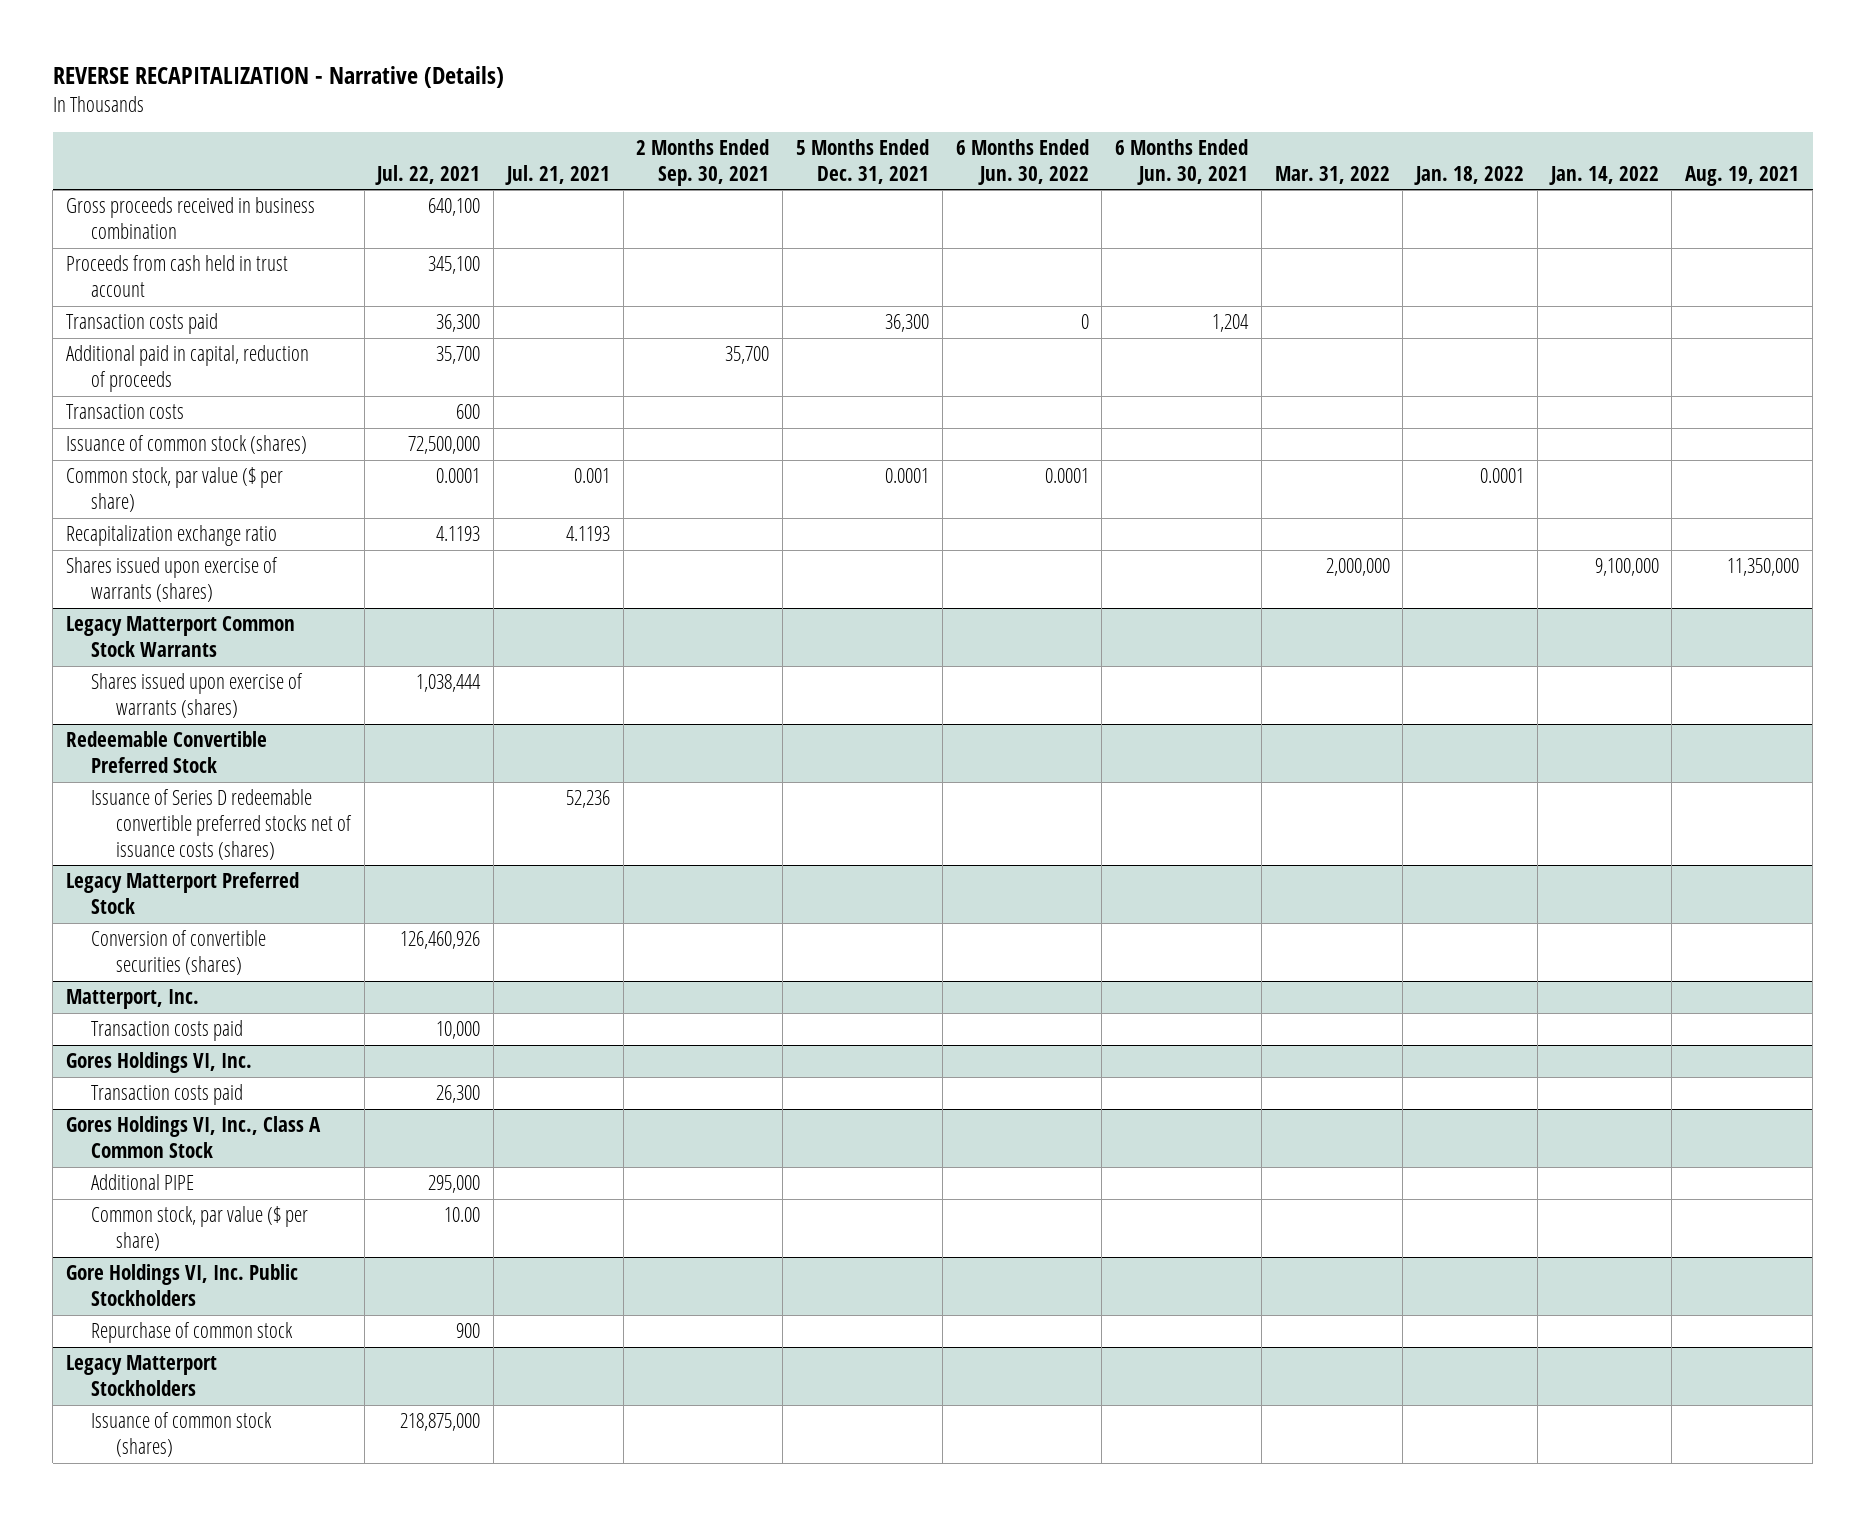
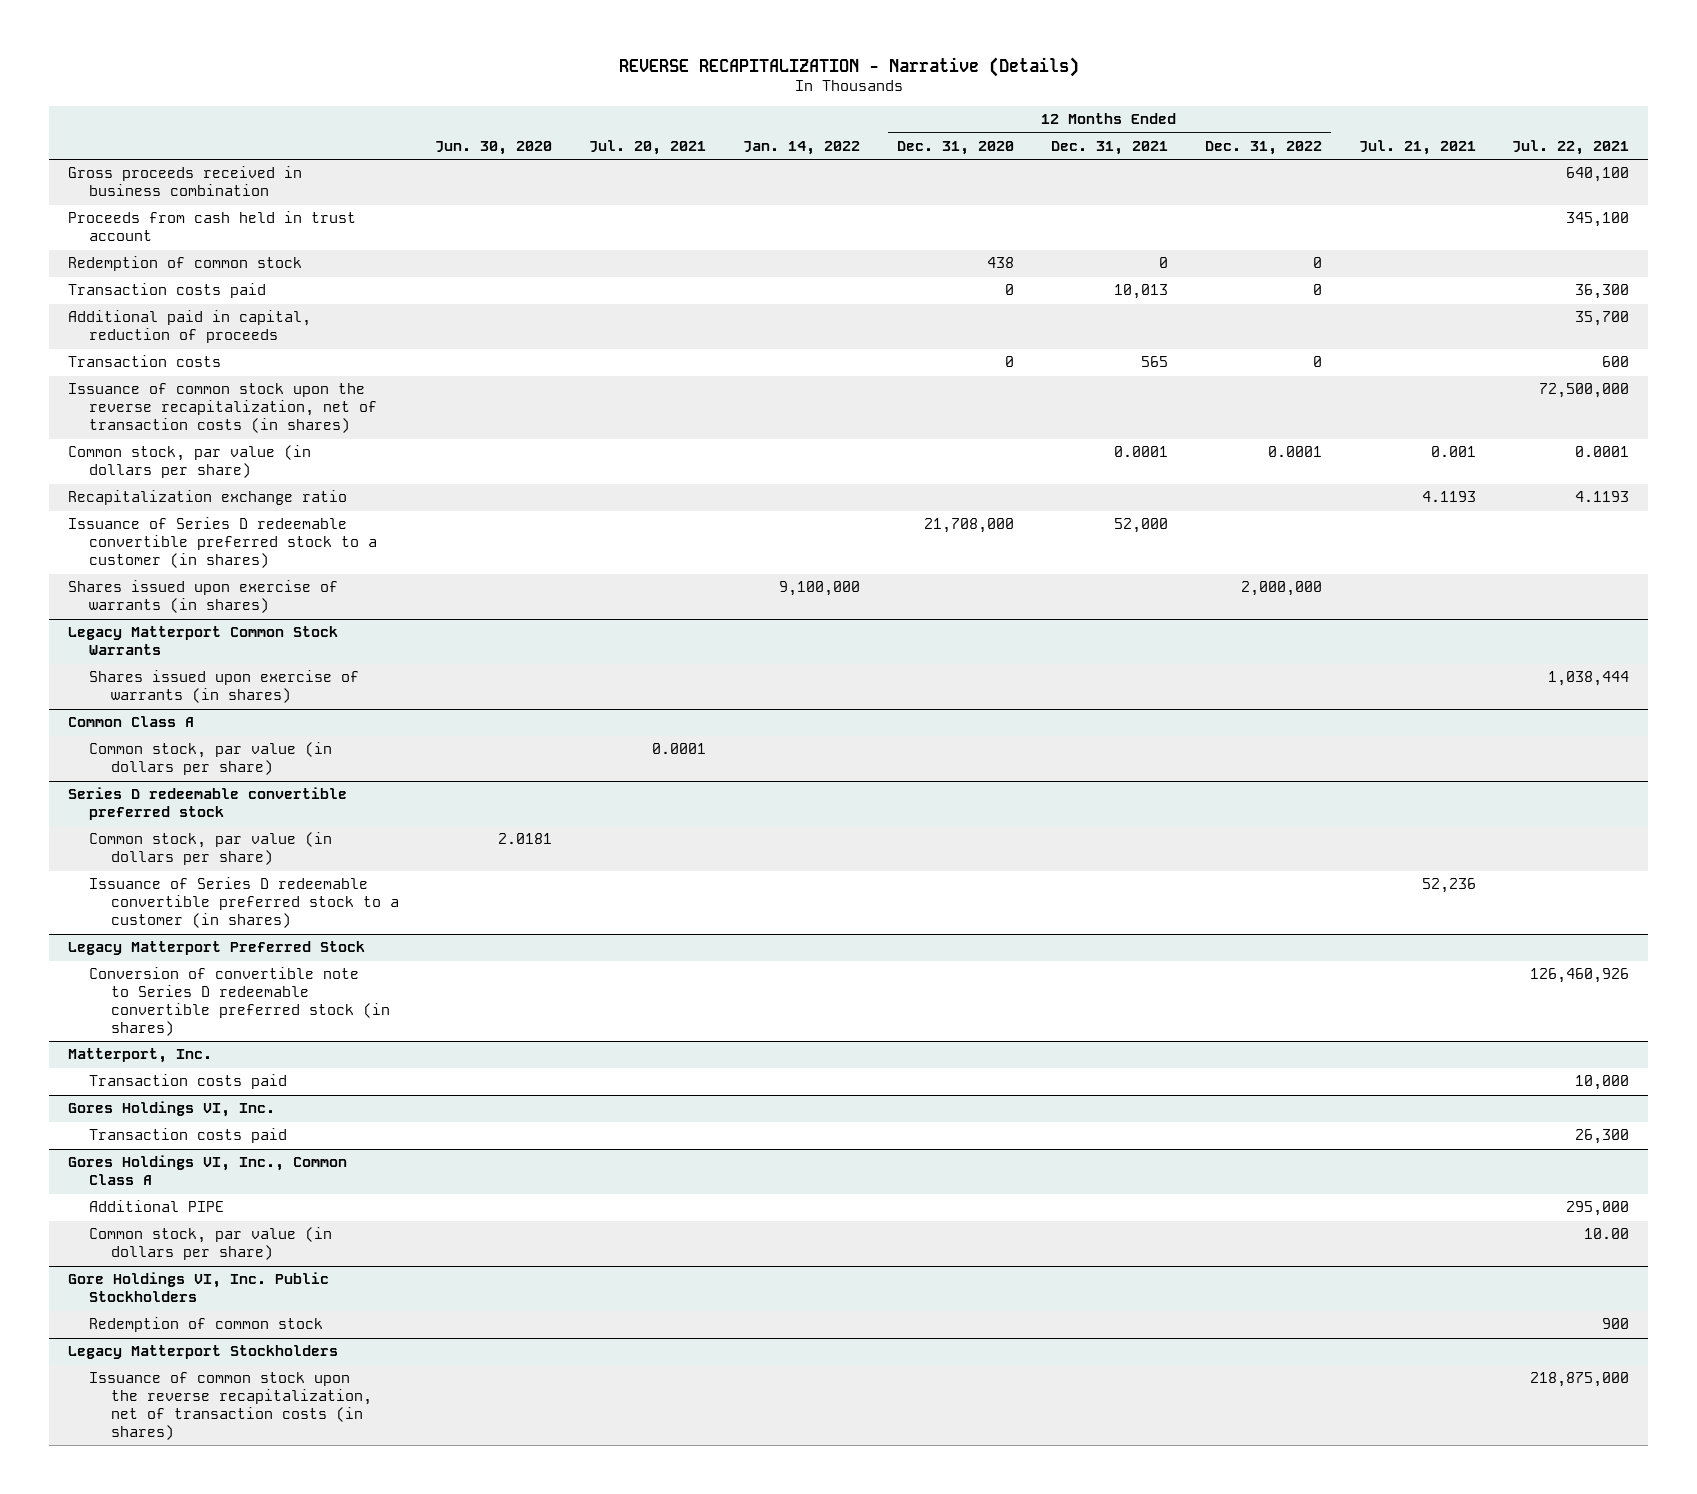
- | Jul. 22, 2021 | Jul. 21, 2021 | 2 Months Ended Sep. 30, 2021 | 5 Months Ended Dec. 31, 2021 | 6 Months Ended Jun. 30, 2022 | 6 Months Ended Jun. 30, 2021 | Mar. 31, 2022 | Jan. 18, 2022 | Jan. 14, 2022 | Aug. 19, 2021
+ | Jun. 30, 2020 | Jul. 20, 2021 | Jan. 14, 2022 | 12 Months Ended Dec. 31, 2020 | 12 Months Ended Dec. 31, 2021 | 12 Months Ended Dec. 31, 2022 | Jul. 21, 2021 | Jul. 22, 2021
+ Redemption of common stock | | | | 438 | 0 | 0 | |
- Issuance of common stock (shares) | 72,500,000 | | | | | | | | |
- Common stock, par value ($ per share) | 0.0001 | 0.001 | | 0.0001 | 0.0001 | | | 0.0001 | |
+ Issuance of common stock upon the reverse recapitalization, net of transaction costs (in shares) | | | | | | | | 72,500,000
+ Common stock, par value (in dollars per share) | | | | | 0.0001 | 0.0001 | 0.001 | 0.0001
- Shares issued upon exercise of warrants (shares) | | | | | | | 2,000,000 | | 9,100,000 | 11,350,000
+ Issuance of Series D redeemable convertible preferred stock to a customer (in shares) | | | | 21,708,000 | 52,000 | | |
+ Shares issued upon exercise of warrants (in shares) | | | 9,100,000 | | | 2,000,000 | |
@ Legacy Matterport Common Stock Warrants
- Shares issued upon exercise of warrants (shares) | 1,038,444 | | | | | | | | |
- Redeemable Convertible Preferred Stock
- Issuance of Series D redeemable convertible preferred stocks net of issuance costs (shares) | | 52,236 | | | | | | | |
@ Legacy Matterport Common Stock Warrants
+ Shares issued upon exercise of warrants (in shares) | | | | | | | | 1,038,444
+ Common Class A
+ Common stock, par value (in dollars per share) | | 0.0001 | | | | | |
+ Series D redeemable convertible preferred stock
+ Common stock, par value (in dollars per share) | 2.0181 | | | | | | |
+ Issuance of Series D redeemable convertible preferred stock to a customer (in shares) | | | | | | | 52,236 |
@ Legacy Matterport Preferred Stock
- Conversion of convertible securities (shares) | 126,460,926 | | | | | | | | |
+ Conversion of convertible note to Series D redeemable convertible preferred stock (in shares) | | | | | | | | 126,460,926
- Gores Holdings VI, Inc., Class A Common Stock
+ Gores Holdings VI, Inc., Common Class A
- Common stock, par value ($ per share) | 10.00 | | | | | | | | |
+ Common stock, par value (in dollars per share) | | | | | | | | 10.00
@ Gore Holdings VI, Inc. Public Stockholders
- Repurchase of common stock | 900 | | | | | | | | |
+ Redemption of common stock | | | | | | | | 900
@ Legacy Matterport Stockholders
- Issuance of common stock (shares) | 218,875,000 | | | | | | | | |
+ Issuance of common stock upon the reverse recapitalization, net of transaction costs (in shares) | | | | | | | | 218,875,000

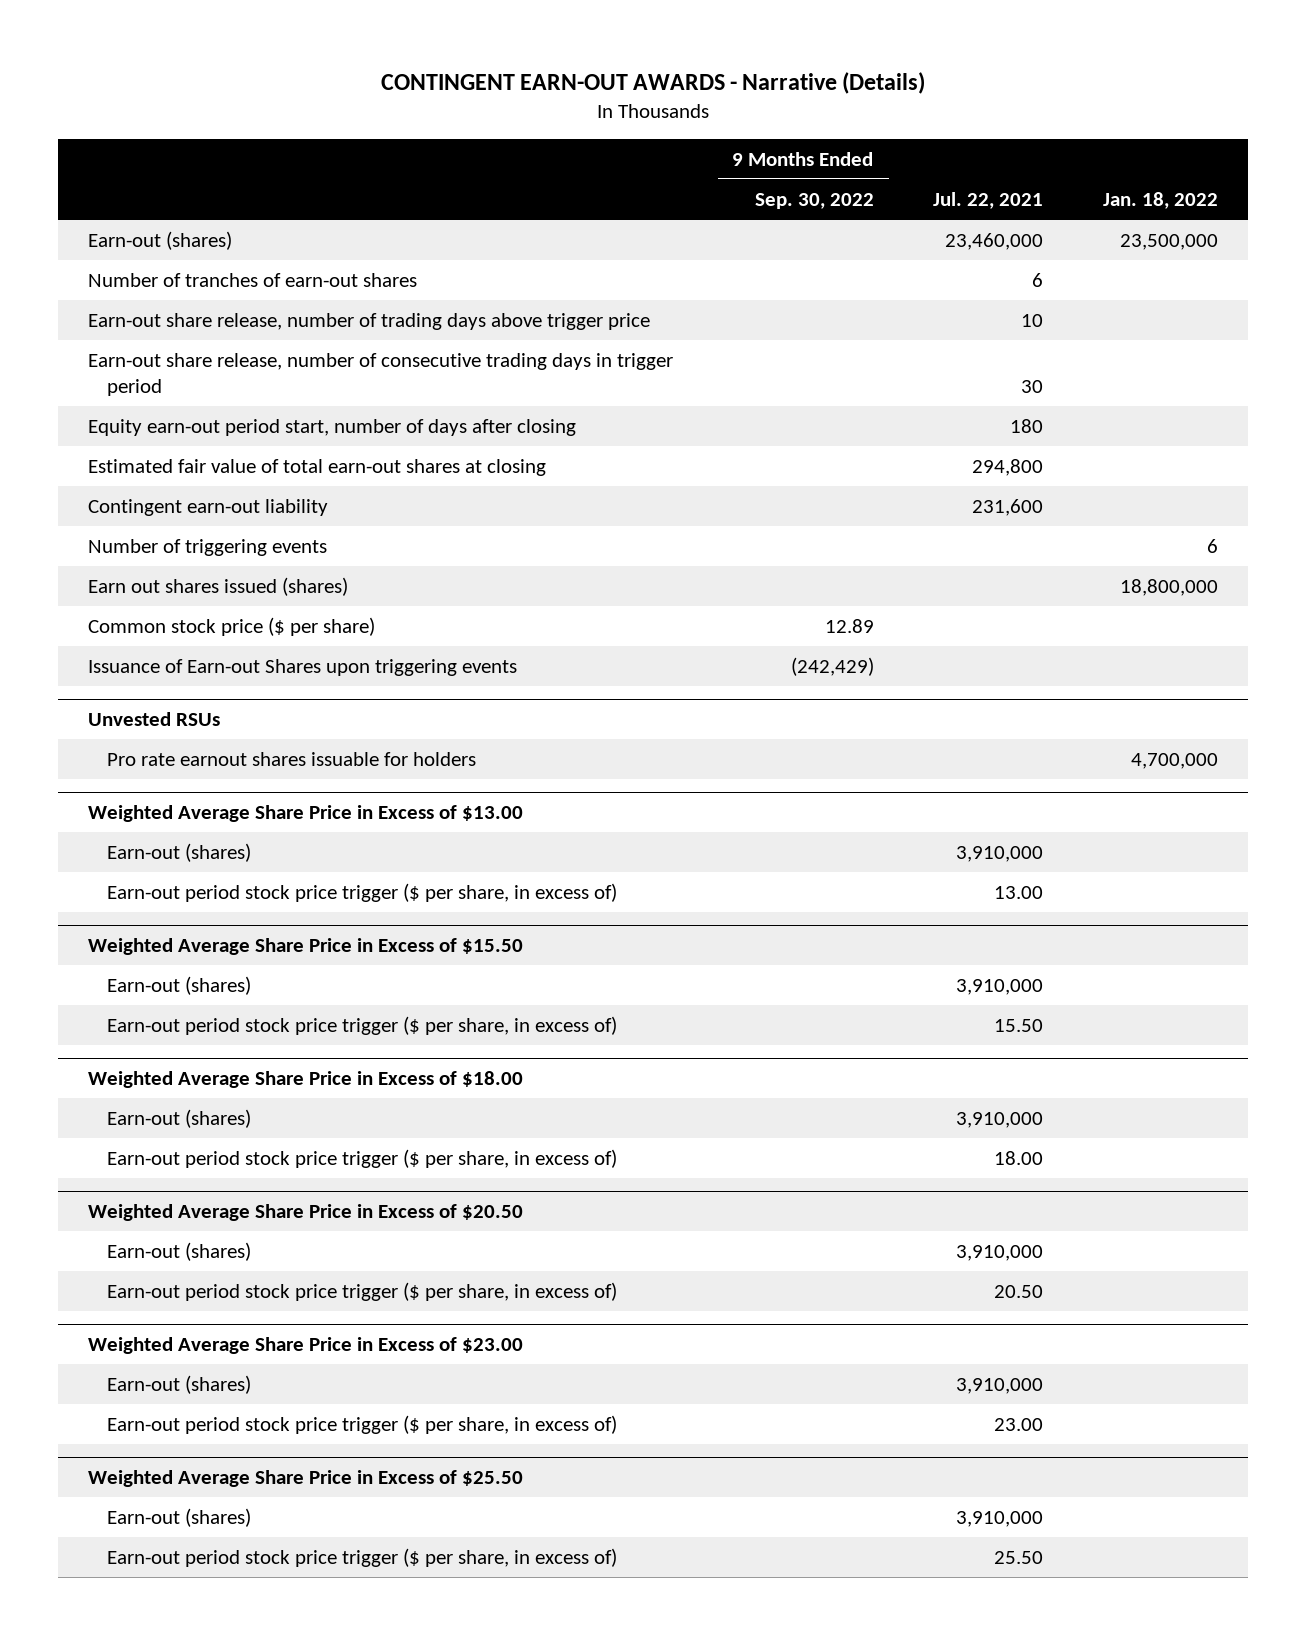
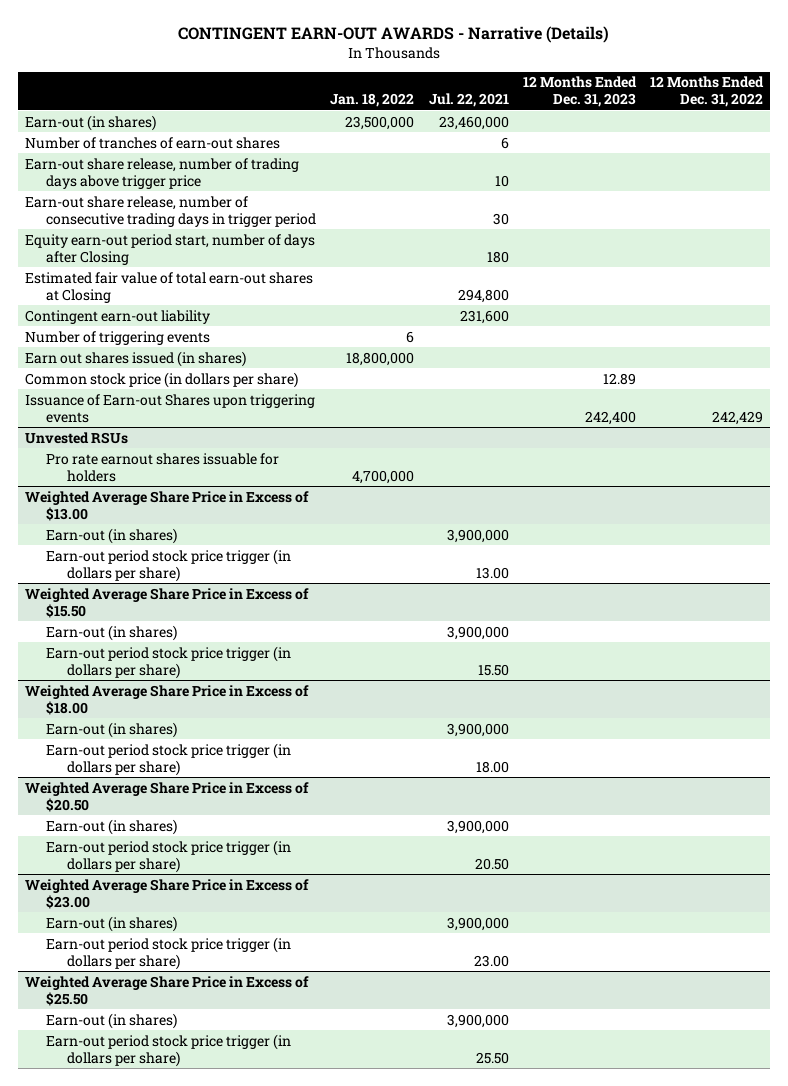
- | 9 Months Ended Sep. 30, 2022 | Jul. 22, 2021 | Jan. 18, 2022
+ | Jan. 18, 2022 | Jul. 22, 2021 | 12 Months Ended Dec. 31, 2023 | 12 Months Ended Dec. 31, 2022
- Earn-out (shares) | | 23,460,000 | 23,500,000
+ Earn-out (in shares) | 23,500,000 | 23,460,000 | |
- Equity earn-out period start, number of days after closing | | 180 |
- Estimated fair value of total earn-out shares at closing | | 294,800 |
+ Equity earn-out period start, number of days after Closing | | 180 | |
+ Estimated fair value of total earn-out shares at Closing | | 294,800 | |
- Earn out shares issued (shares) | | | 18,800,000
- Common stock price ($ per share) | 12.89 | |
+ Earn out shares issued (in shares) | 18,800,000 | | |
+ Common stock price (in dollars per share) | | | 12.89 |
@ Weighted Average Share Price in Excess of $13.00
- Earn-out (shares) | | 3,910,000 |
- Earn-out period stock price trigger ($ per share, in excess of) | | 13.00 |
+ Earn-out (in shares) | | 3,900,000 | |
+ Earn-out period stock price trigger (in dollars per share) | | 13.00 | |
@ Weighted Average Share Price in Excess of $15.50
- Earn-out (shares) | | 3,910,000 |
- Earn-out period stock price trigger ($ per share, in excess of) | | 15.50 |
+ Earn-out (in shares) | | 3,900,000 | |
+ Earn-out period stock price trigger (in dollars per share) | | 15.50 | |
@ Weighted Average Share Price in Excess of $18.00
- Earn-out (shares) | | 3,910,000 |
- Earn-out period stock price trigger ($ per share, in excess of) | | 18.00 |
+ Earn-out (in shares) | | 3,900,000 | |
+ Earn-out period stock price trigger (in dollars per share) | | 18.00 | |
@ Weighted Average Share Price in Excess of $20.50
- Earn-out (shares) | | 3,910,000 |
- Earn-out period stock price trigger ($ per share, in excess of) | | 20.50 |
+ Earn-out (in shares) | | 3,900,000 | |
+ Earn-out period stock price trigger (in dollars per share) | | 20.50 | |
@ Weighted Average Share Price in Excess of $23.00
- Earn-out (shares) | | 3,910,000 |
- Earn-out period stock price trigger ($ per share, in excess of) | | 23.00 |
+ Earn-out (in shares) | | 3,900,000 | |
+ Earn-out period stock price trigger (in dollars per share) | | 23.00 | |
@ Weighted Average Share Price in Excess of $25.50
- Earn-out (shares) | | 3,910,000 |
- Earn-out period stock price trigger ($ per share, in excess of) | | 25.50 |
+ Earn-out (in shares) | | 3,900,000 | |
+ Earn-out period stock price trigger (in dollars per share) | | 25.50 | |

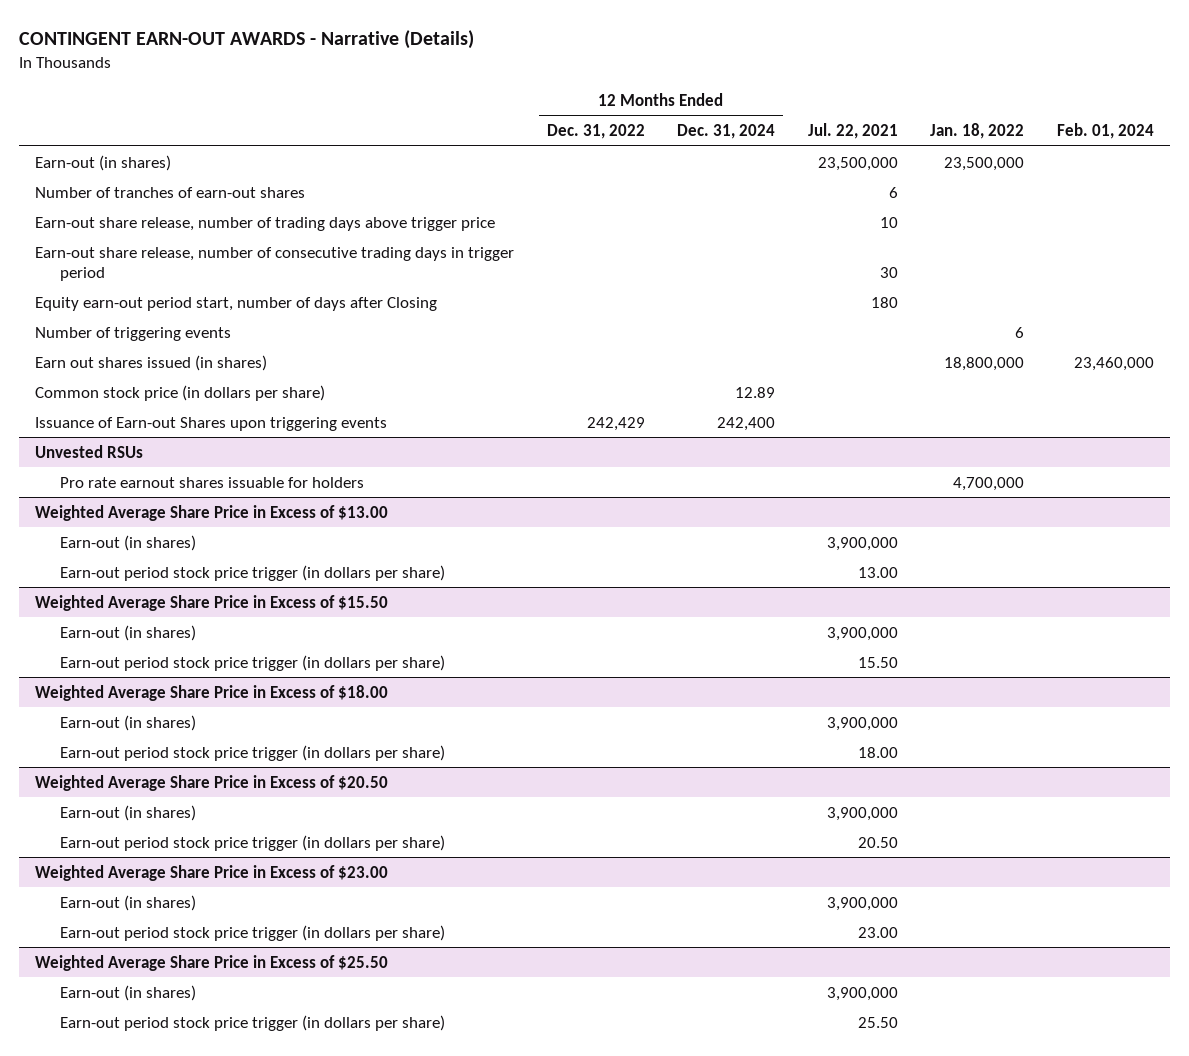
- | Jan. 18, 2022 | Jul. 22, 2021 | 12 Months Ended Dec. 31, 2023 | 12 Months Ended Dec. 31, 2022
+ | 12 Months Ended Dec. 31, 2022 | 12 Months Ended Dec. 31, 2024 | Jul. 22, 2021 | Jan. 18, 2022 | Feb. 01, 2024
- Earn-out (in shares) | 23,500,000 | 23,460,000 | |
+ Earn-out (in shares) | | | 23,500,000 | 23,500,000 |
- Estimated fair value of total earn-out shares at Closing | | 294,800 | |
- Contingent earn-out liability | | 231,600 | |

